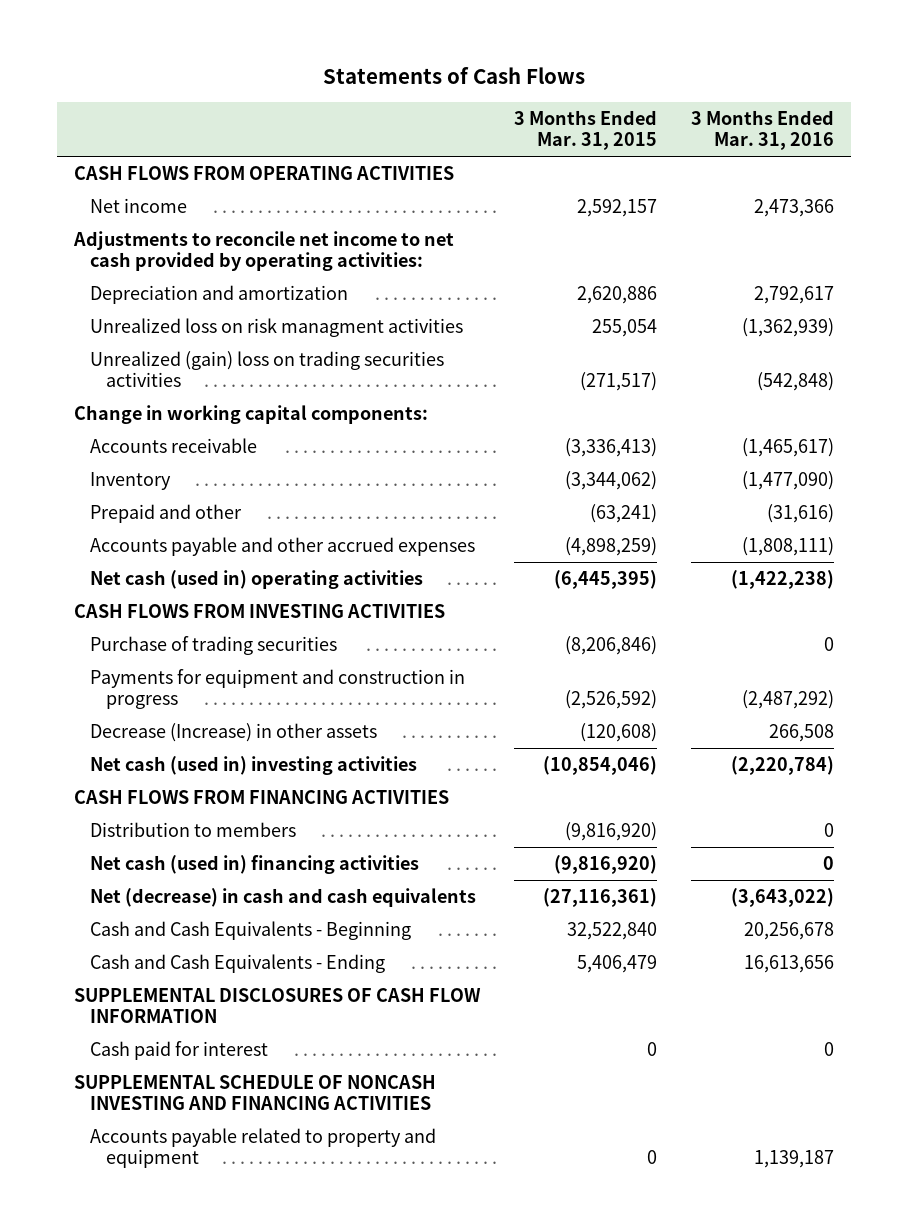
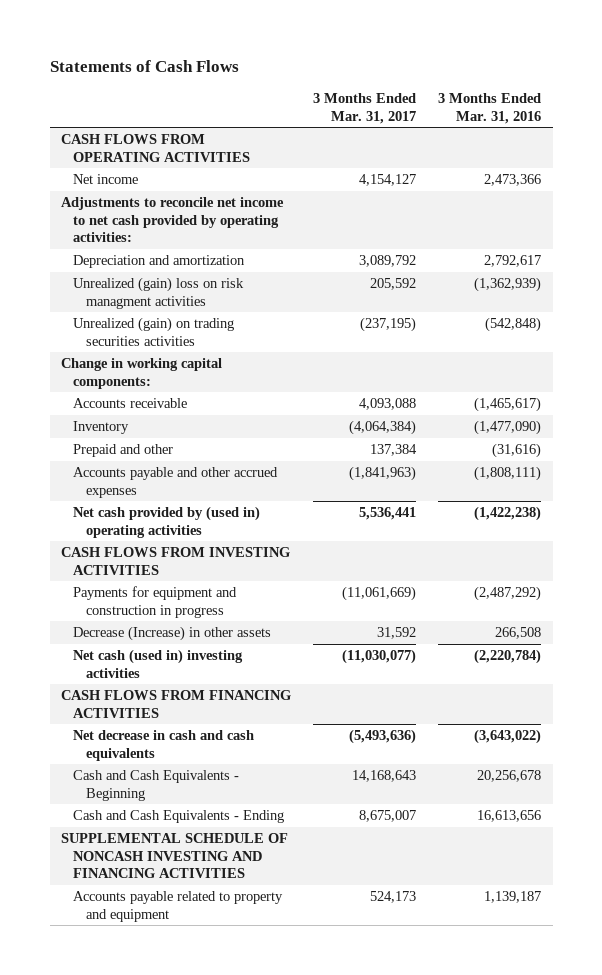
- | 3 Months Ended Mar. 31, 2015 | 3 Months Ended Mar. 31, 2016
+ | 3 Months Ended Mar. 31, 2017 | 3 Months Ended Mar. 31, 2016
- Unrealized loss on risk managment activities | 255,054 | (1,362,939)
- Unrealized (gain) loss on trading securities activities | (271,517) | (542,848)
+ Unrealized (gain) loss on risk managment activities | 205,592 | (1,362,939)
+ Unrealized (gain) on trading securities activities | (237,195) | (542,848)
- Net cash (used in) operating activities | (6,445,395) | (1,422,238)
+ Net cash provided by (used in) operating activities | 5,536,441 | (1,422,238)
- Purchase of trading securities | (8,206,846) | 0
- Distribution to members | (9,816,920) | 0
- Net cash (used in) financing activities | (9,816,920) | 0
- Net (decrease) in cash and cash equivalents | (27,116,361) | (3,643,022)
+ Net decrease in cash and cash equivalents | (5,493,636) | (3,643,022)
- SUPPLEMENTAL DISCLOSURES OF CASH FLOW INFORMATION
- Cash paid for interest | 0 | 0

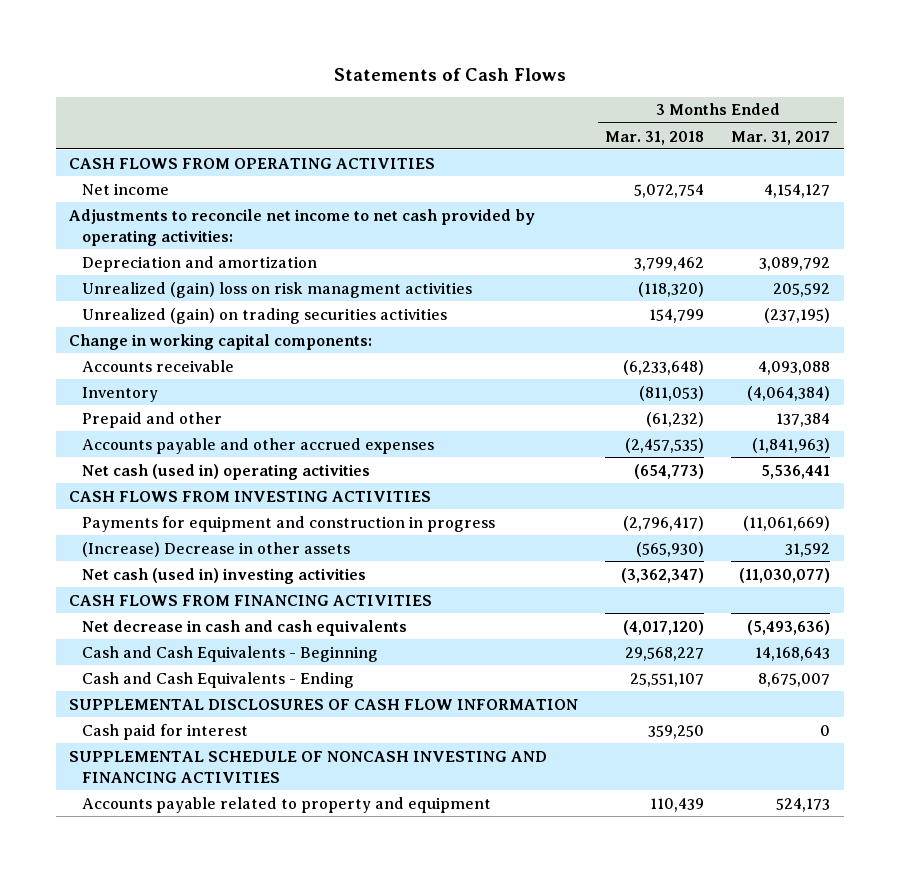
- | 3 Months Ended Mar. 31, 2017 | 3 Months Ended Mar. 31, 2016
+ | 3 Months Ended Mar. 31, 2018 | 3 Months Ended Mar. 31, 2017
- Net cash provided by (used in) operating activities | 5,536,441 | (1,422,238)
+ Net cash (used in) operating activities | (654,773) | 5,536,441
- Decrease (Increase) in other assets | 31,592 | 266,508
+ (Increase) Decrease in other assets | (565,930) | 31,592
+ SUPPLEMENTAL DISCLOSURES OF CASH FLOW INFORMATION
+ Cash paid for interest | 359,250 | 0

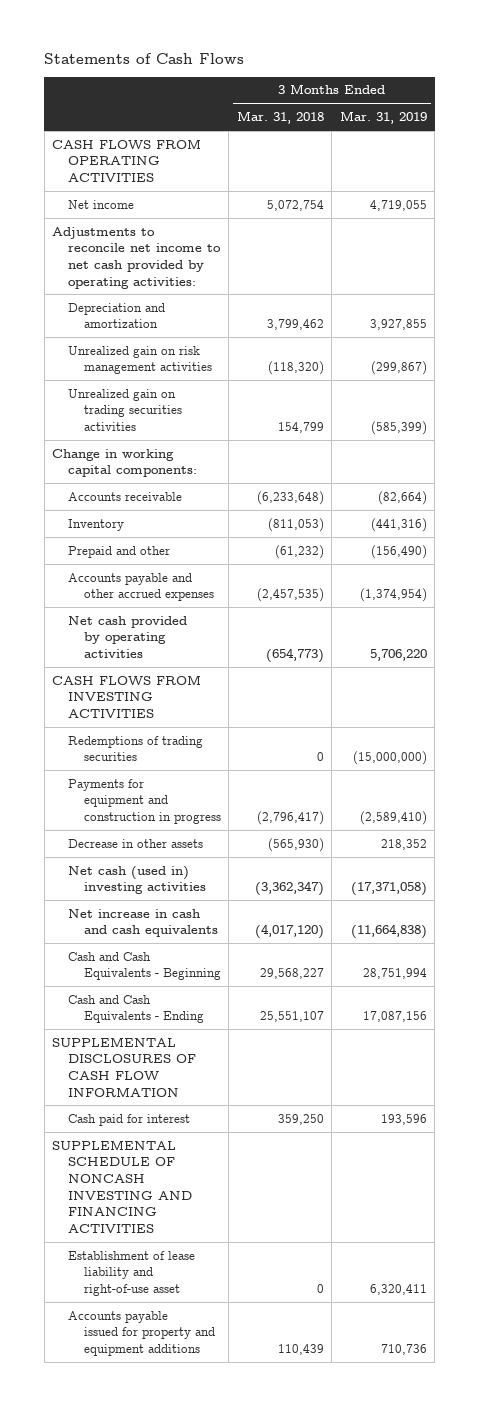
- | 3 Months Ended Mar. 31, 2018 | 3 Months Ended Mar. 31, 2017
+ | 3 Months Ended Mar. 31, 2018 | 3 Months Ended Mar. 31, 2019
- Unrealized (gain) loss on risk managment activities | (118,320) | 205,592
- Unrealized (gain) on trading securities activities | 154,799 | (237,195)
+ Unrealized gain on risk management activities | (118,320) | (299,867)
+ Unrealized gain on trading securities activities | 154,799 | (585,399)
- Net cash (used in) operating activities | (654,773) | 5,536,441
+ Net cash provided by operating activities | (654,773) | 5,706,220
+ Redemptions of trading securities | 0 | (15,000,000)
- (Increase) Decrease in other assets | (565,930) | 31,592
+ Decrease in other assets | (565,930) | 218,352
- CASH FLOWS FROM FINANCING ACTIVITIES
- Net decrease in cash and cash equivalents | (4,017,120) | (5,493,636)
+ Net increase in cash and cash equivalents | (4,017,120) | (11,664,838)
- Accounts payable related to property and equipment | 110,439 | 524,173
+ Establishment of lease liability and right-of-use asset | 0 | 6,320,411
+ Accounts payable issued for property and equipment additions | 110,439 | 710,736

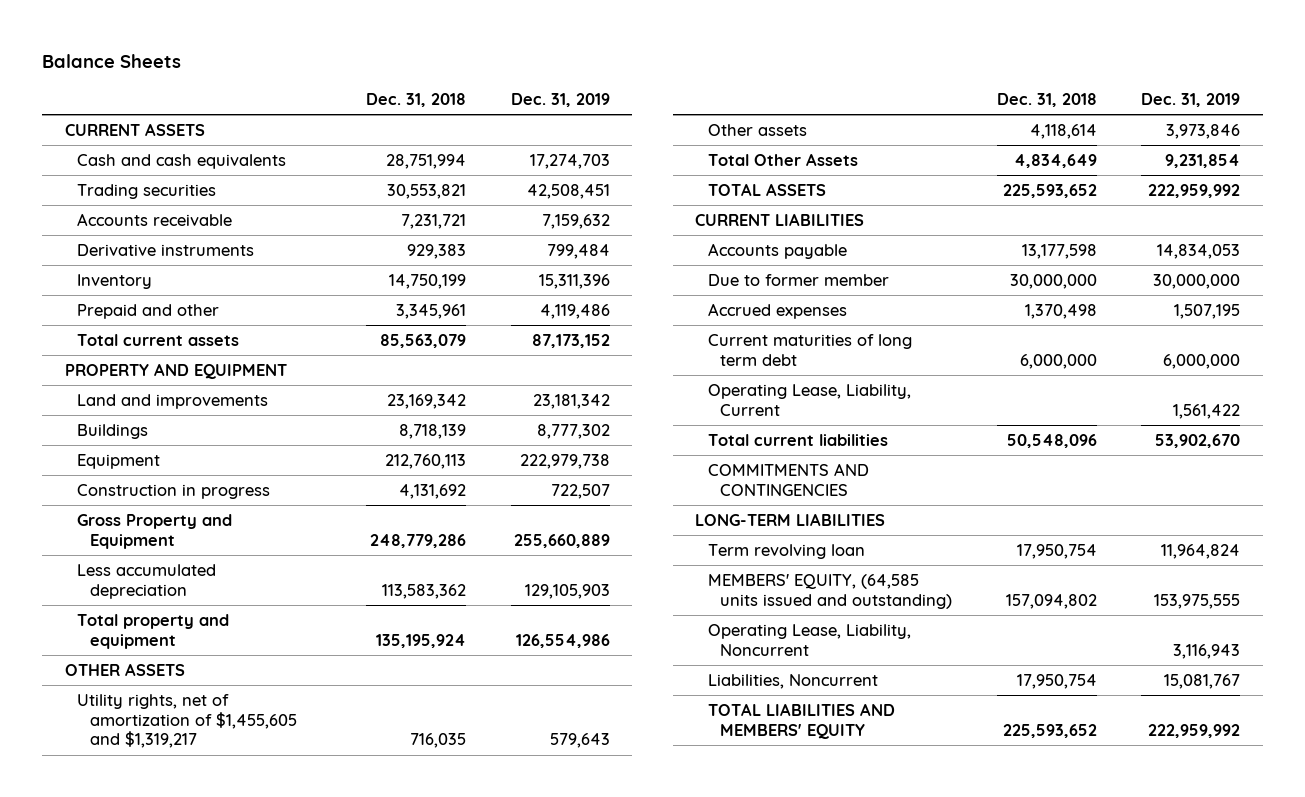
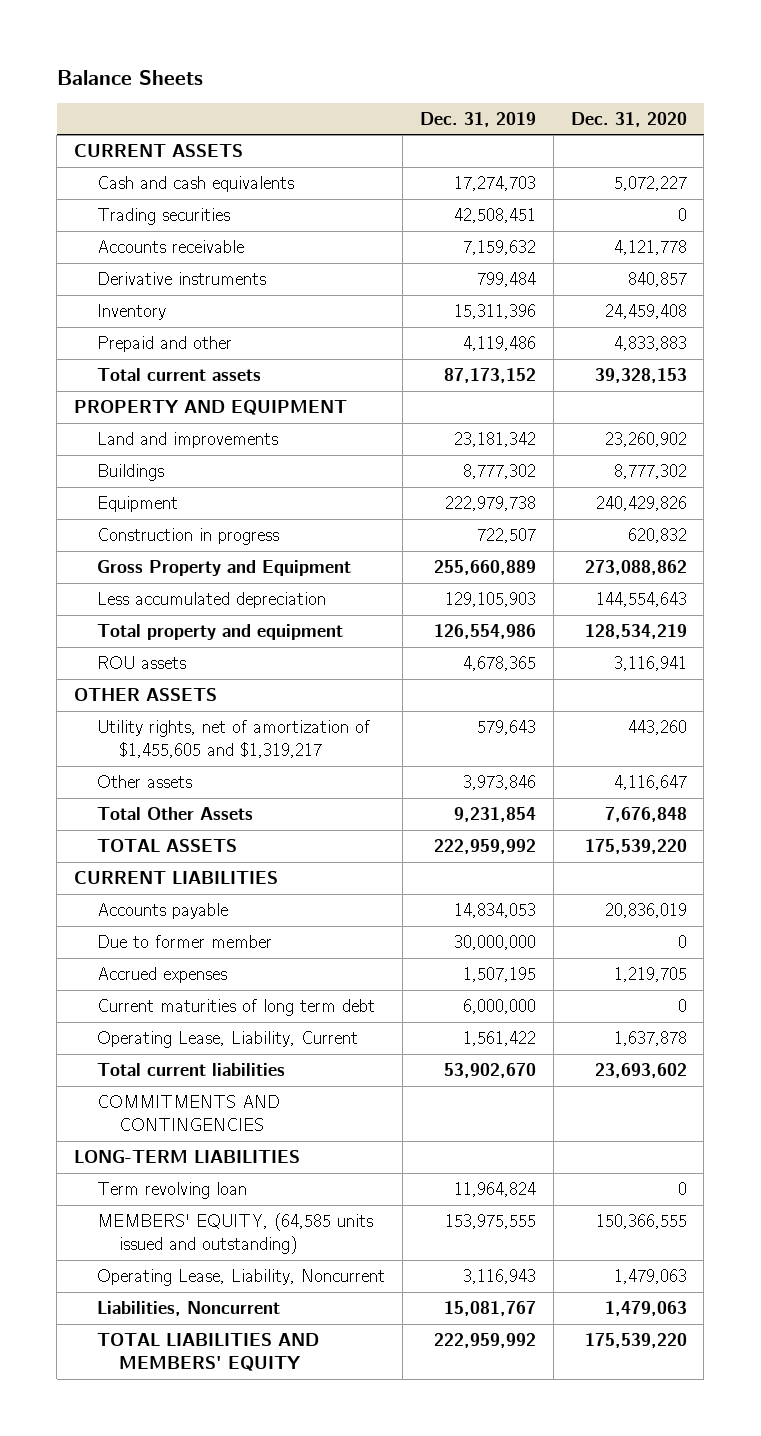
- | Dec. 31, 2018 | Dec. 31, 2019
+ | Dec. 31, 2019 | Dec. 31, 2020
+ ROU assets | 4,678,365 | 3,116,941

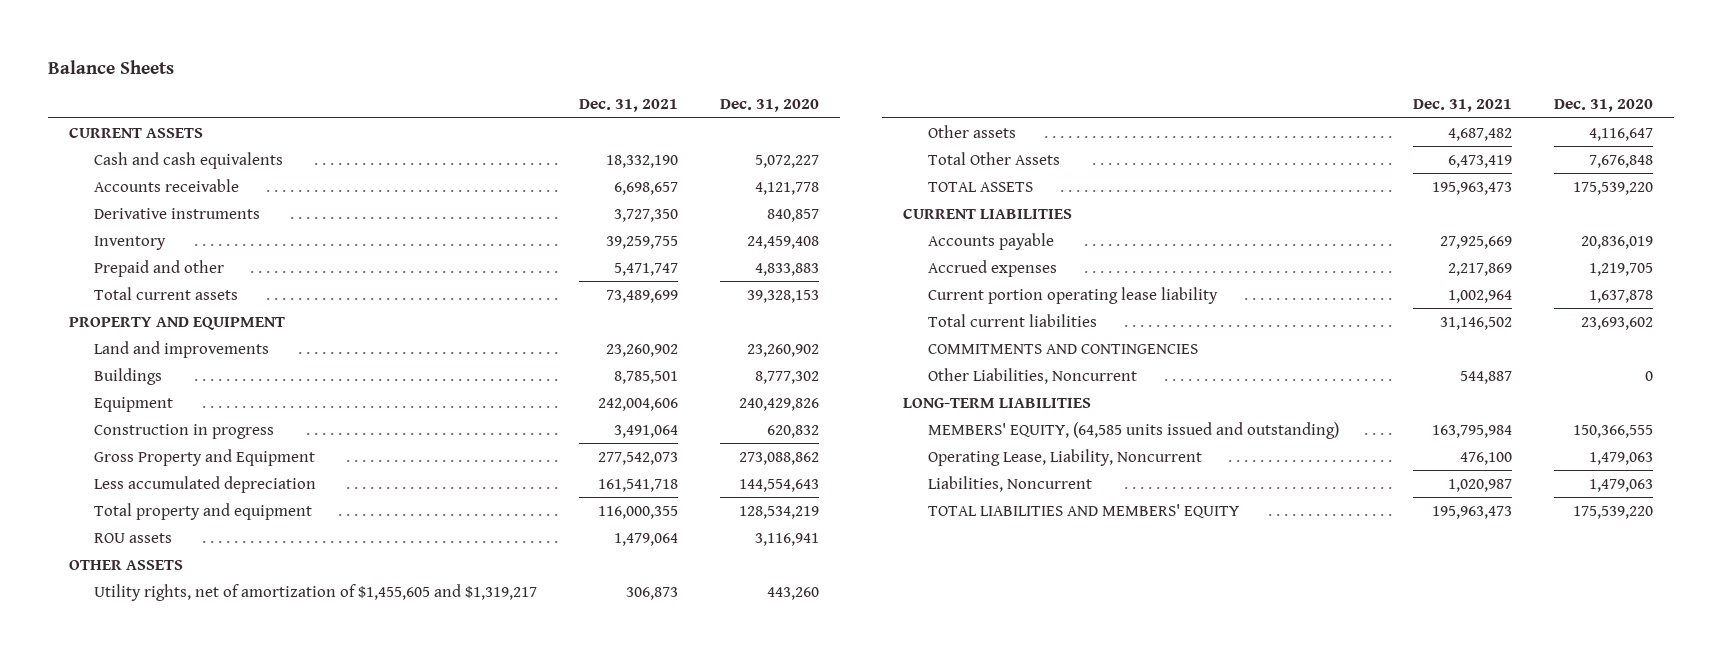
- | Dec. 31, 2019 | Dec. 31, 2020
+ | Dec. 31, 2021 | Dec. 31, 2020
- Trading securities | 42,508,451 | 0
- Due to former member | 30,000,000 | 0
- Current maturities of long term debt | 6,000,000 | 0
- Operating Lease, Liability, Current | 1,561,422 | 1,637,878
+ Current portion operating lease liability | 1,002,964 | 1,637,878
+ Other Liabilities, Noncurrent | 544,887 | 0
- Term revolving loan | 11,964,824 | 0

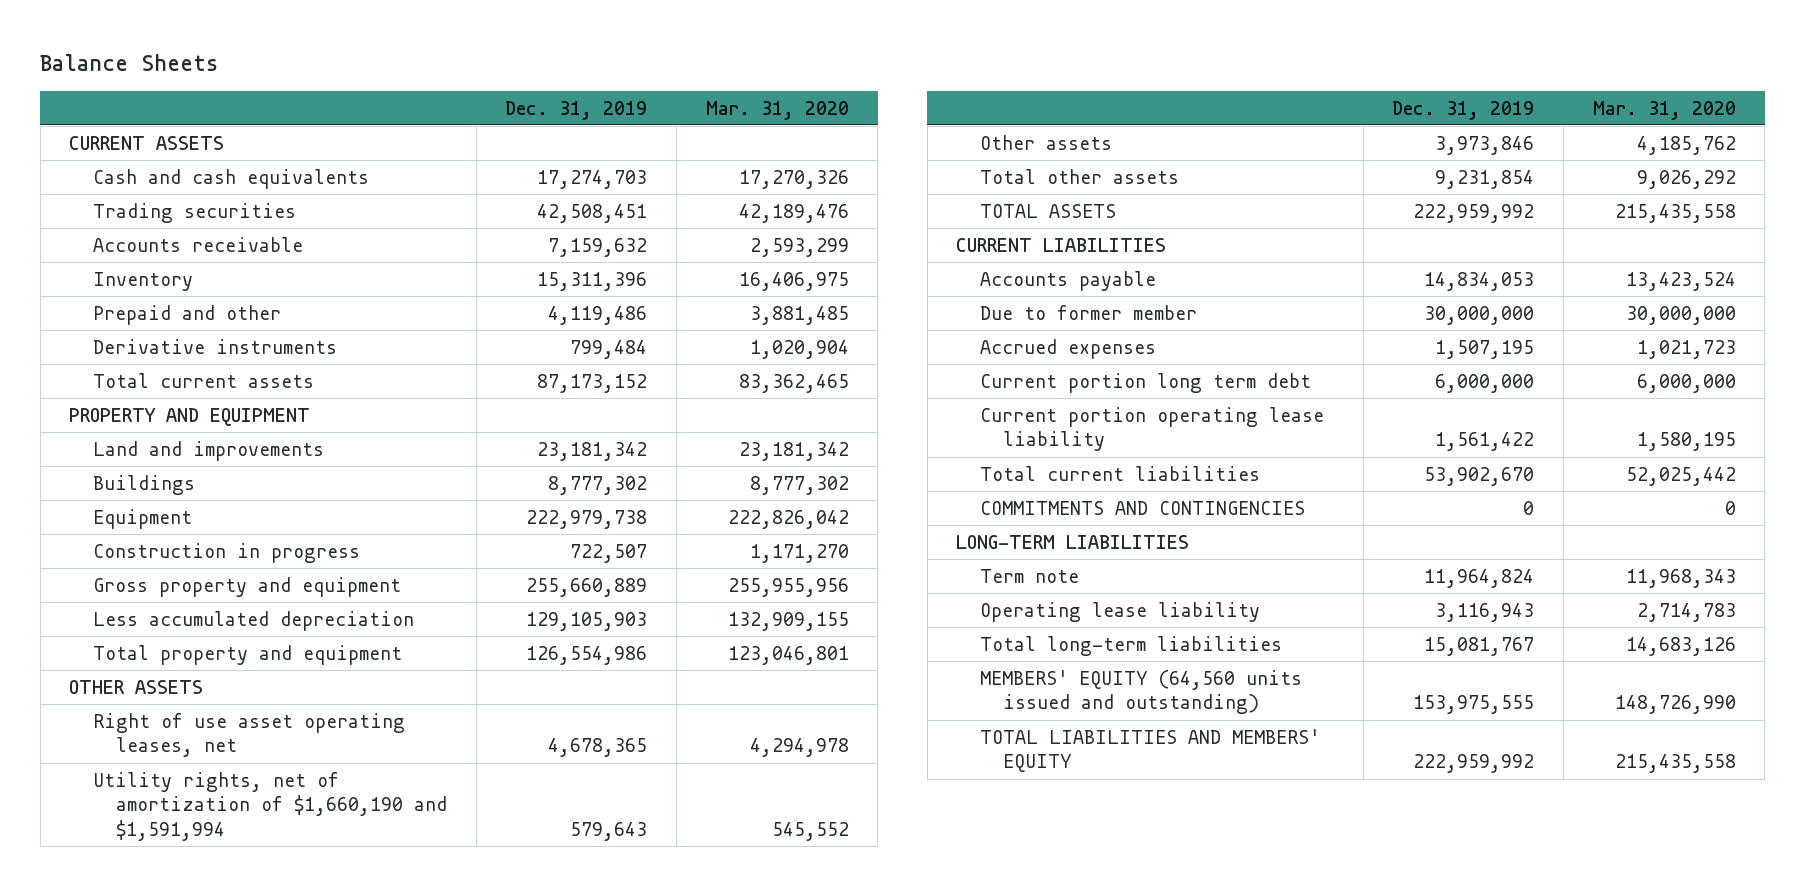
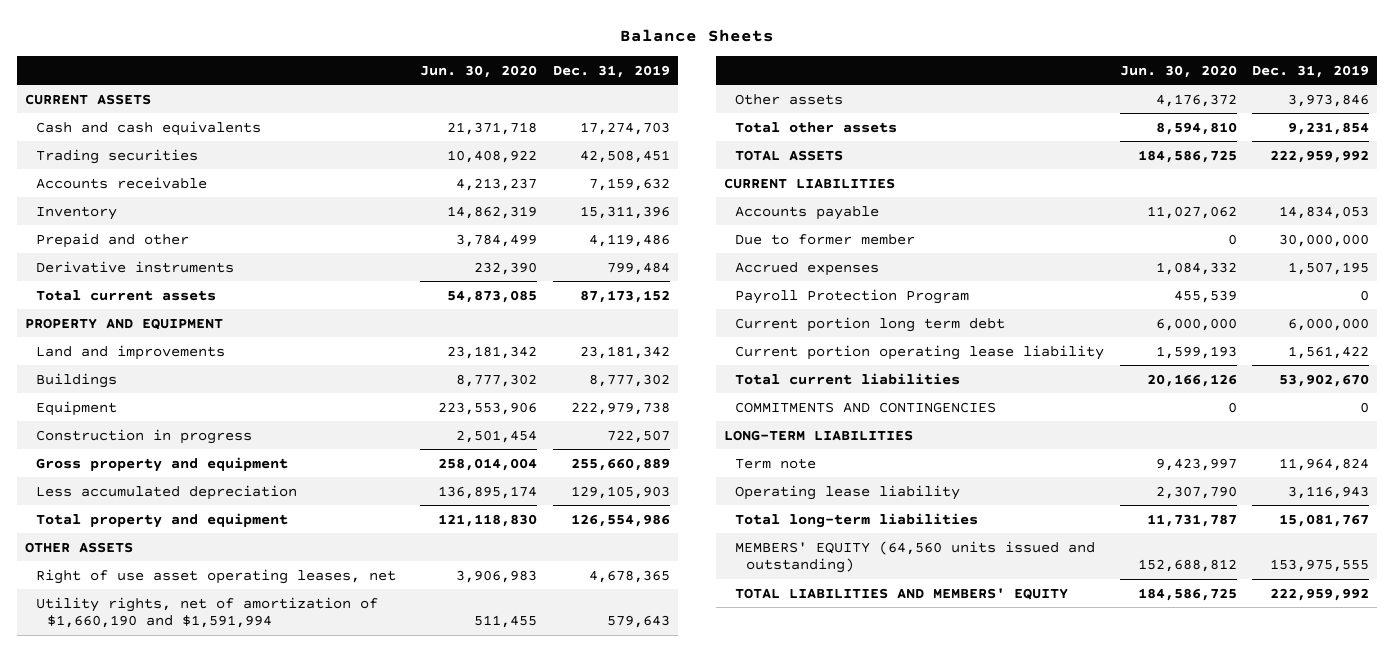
- | Dec. 31, 2019 | Mar. 31, 2020
+ | Jun. 30, 2020 | Dec. 31, 2019
+ Payroll Protection Program | 455,539 | 0

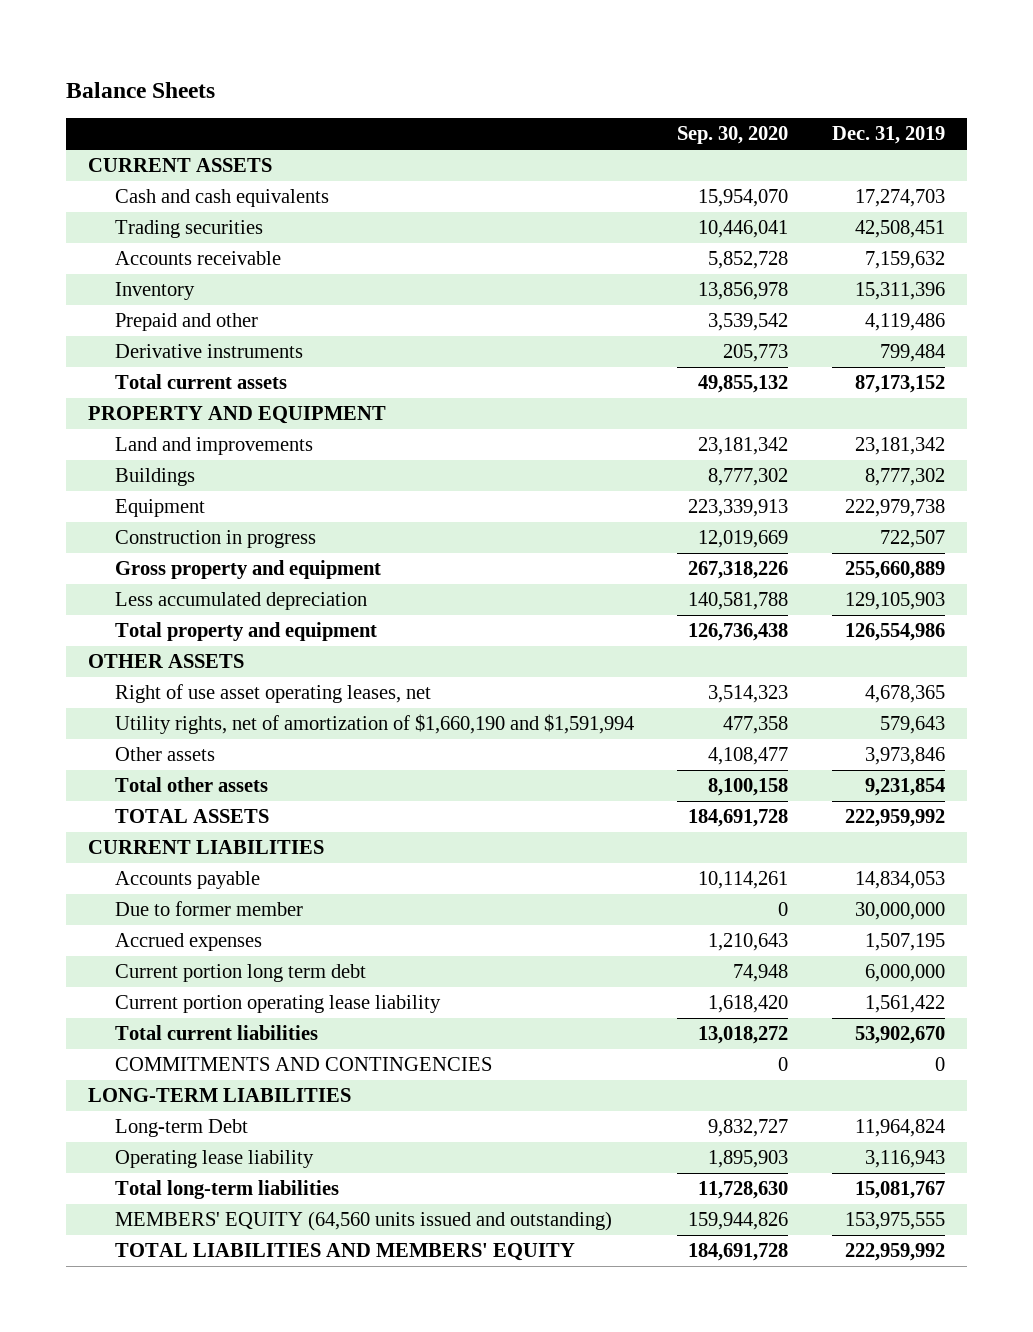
- | Jun. 30, 2020 | Dec. 31, 2019
+ | Sep. 30, 2020 | Dec. 31, 2019
- Payroll Protection Program | 455,539 | 0
- Term note | 9,423,997 | 11,964,824
+ Long-term Debt | 9,832,727 | 11,964,824

